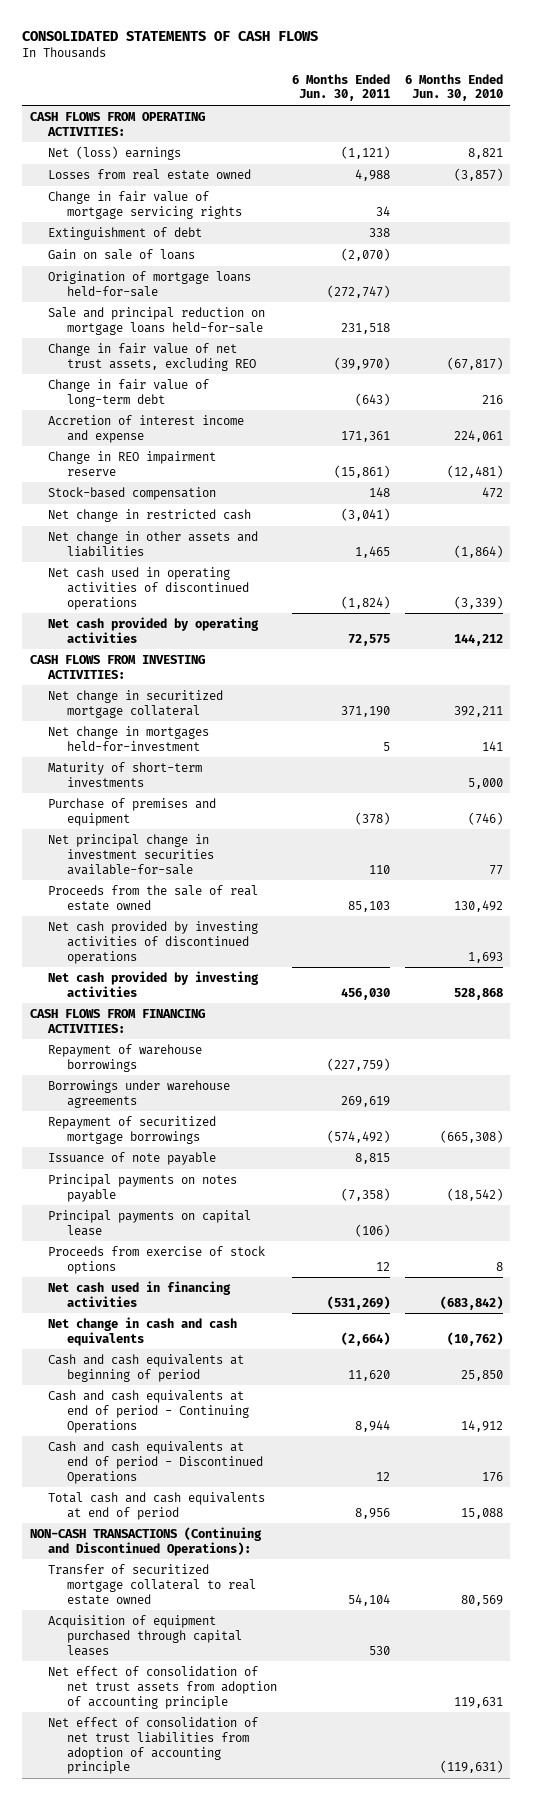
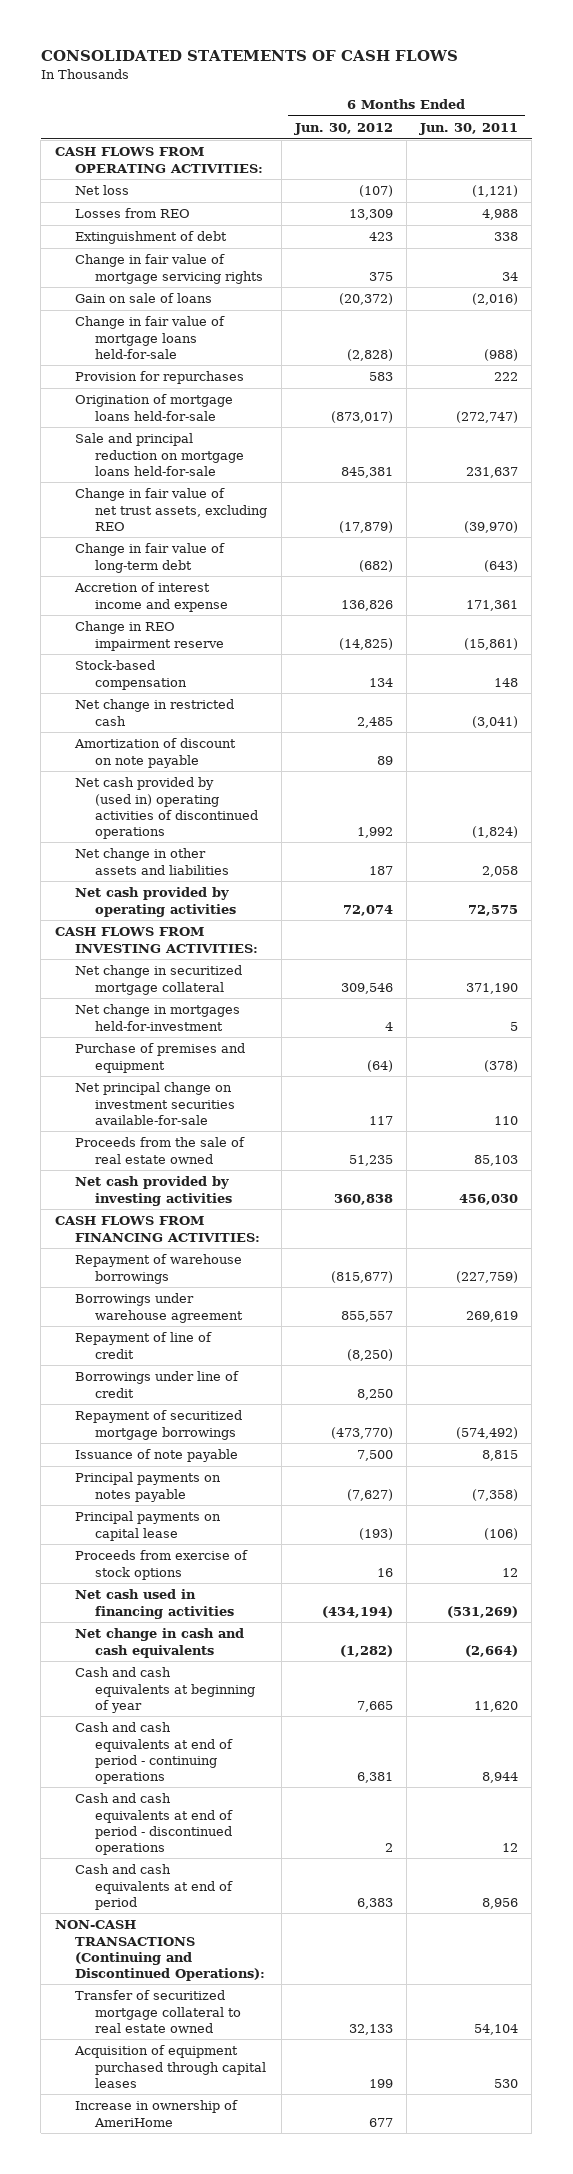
- | 6 Months Ended Jun. 30, 2011 | 6 Months Ended Jun. 30, 2010
+ | 6 Months Ended Jun. 30, 2012 | 6 Months Ended Jun. 30, 2011
- Net (loss) earnings | (1,121) | 8,821
- Losses from real estate owned | 4,988 | (3,857)
+ Net loss | (107) | (1,121)
+ Losses from REO | 13,309 | 4,988
- Gain on sale of loans | (2,070) |
moved down: Change in fair value of mortgage servicing rights | 375 | 34
+ Gain on sale of loans | (20,372) | (2,016)
+ Change in fair value of mortgage loans held-for-sale | (2,828) | (988)
+ Provision for repurchases | 583 | 222
- Sale and principal reduction on mortgage loans held-for-sale | 231,518 |
+ Sale and principal reduction on mortgage loans held-for-sale | 845,381 | 231,637
- Net change in other assets and liabilities | 1,465 | (1,864)
- Net cash used in operating activities of discontinued operations | (1,824) | (3,339)
+ Amortization of discount on note payable | 89 |
+ Net cash provided by (used in) operating activities of discontinued operations | 1,992 | (1,824)
+ Net change in other assets and liabilities | 187 | 2,058
- Maturity of short-term investments | | 5,000
- Net principal change in investment securities available-for-sale | 110 | 77
+ Net principal change on investment securities available-for-sale | 117 | 110
- Net cash provided by investing activities of discontinued operations | | 1,693
- Borrowings under warehouse agreements | 269,619 |
+ Borrowings under warehouse agreement | 855,557 | 269,619
+ Repayment of line of credit | (8,250) |
+ Borrowings under line of credit | 8,250 |
- Cash and cash equivalents at beginning of period | 11,620 | 25,850
- Cash and cash equivalents at end of period - Continuing Operations | 8,944 | 14,912
- Cash and cash equivalents at end of period - Discontinued Operations | 12 | 176
- Total cash and cash equivalents at end of period | 8,956 | 15,088
+ Cash and cash equivalents at beginning of year | 7,665 | 11,620
+ Cash and cash equivalents at end of period - continuing operations | 6,381 | 8,944
+ Cash and cash equivalents at end of period - discontinued operations | 2 | 12
+ Cash and cash equivalents at end of period | 6,383 | 8,956
- Net effect of consolidation of net trust assets from adoption of accounting principle | | 119,631
- Net effect of consolidation of net trust liabilities from adoption of accounting principle | | (119,631)
+ Increase in ownership of AmeriHome | 677 |

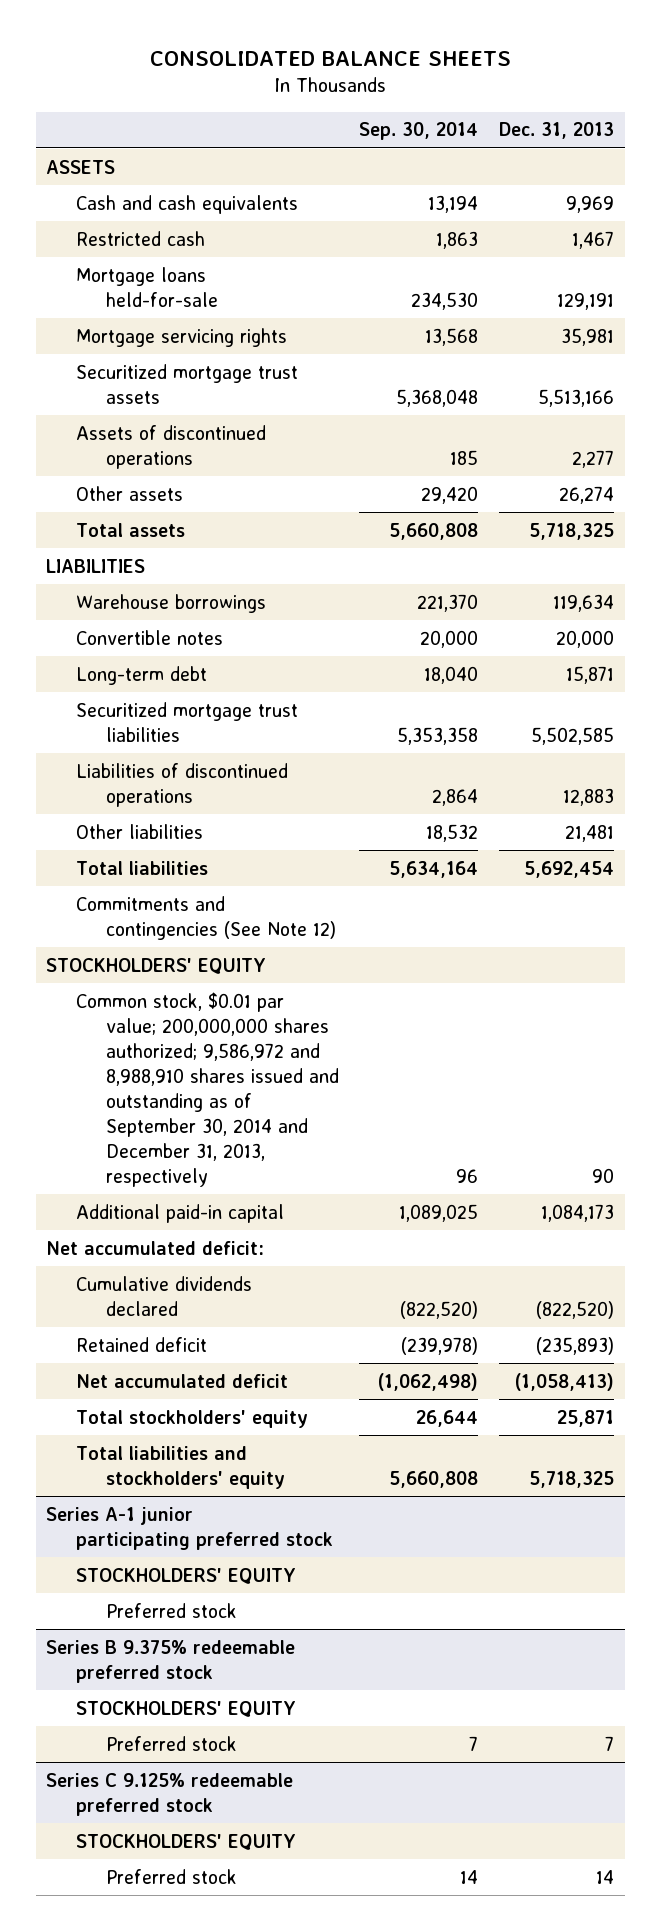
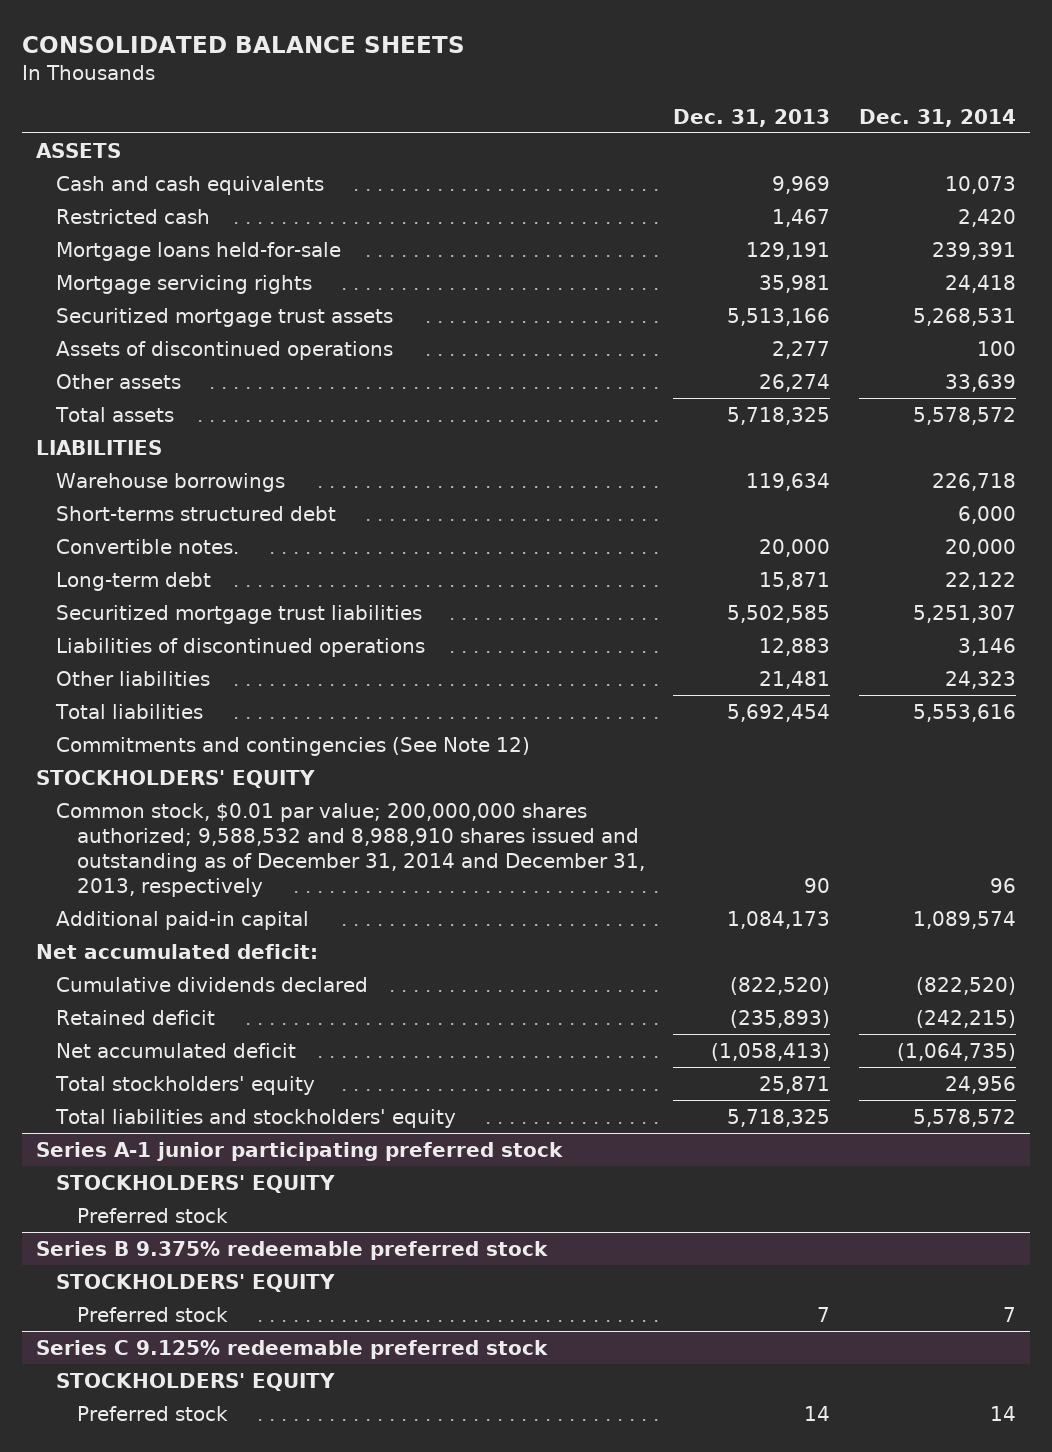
- | Sep. 30, 2014 | Dec. 31, 2013
+ | Dec. 31, 2013 | Dec. 31, 2014
- Convertible notes | 20,000 | 20,000
+ Short-terms structured debt | | 6,000
+ Convertible notes. | 20,000 | 20,000
- Common stock, $0.01 par value; 200,000,000 shares authorized; 9,586,972 and 8,988,910 shares issued and outstanding as of September 30, 2014 and December 31, 2013, respectively | 96 | 90
+ Common stock, $0.01 par value; 200,000,000 shares authorized; 9,588,532 and 8,988,910 shares issued and outstanding as of December 31, 2014 and December 31, 2013, respectively | 90 | 96

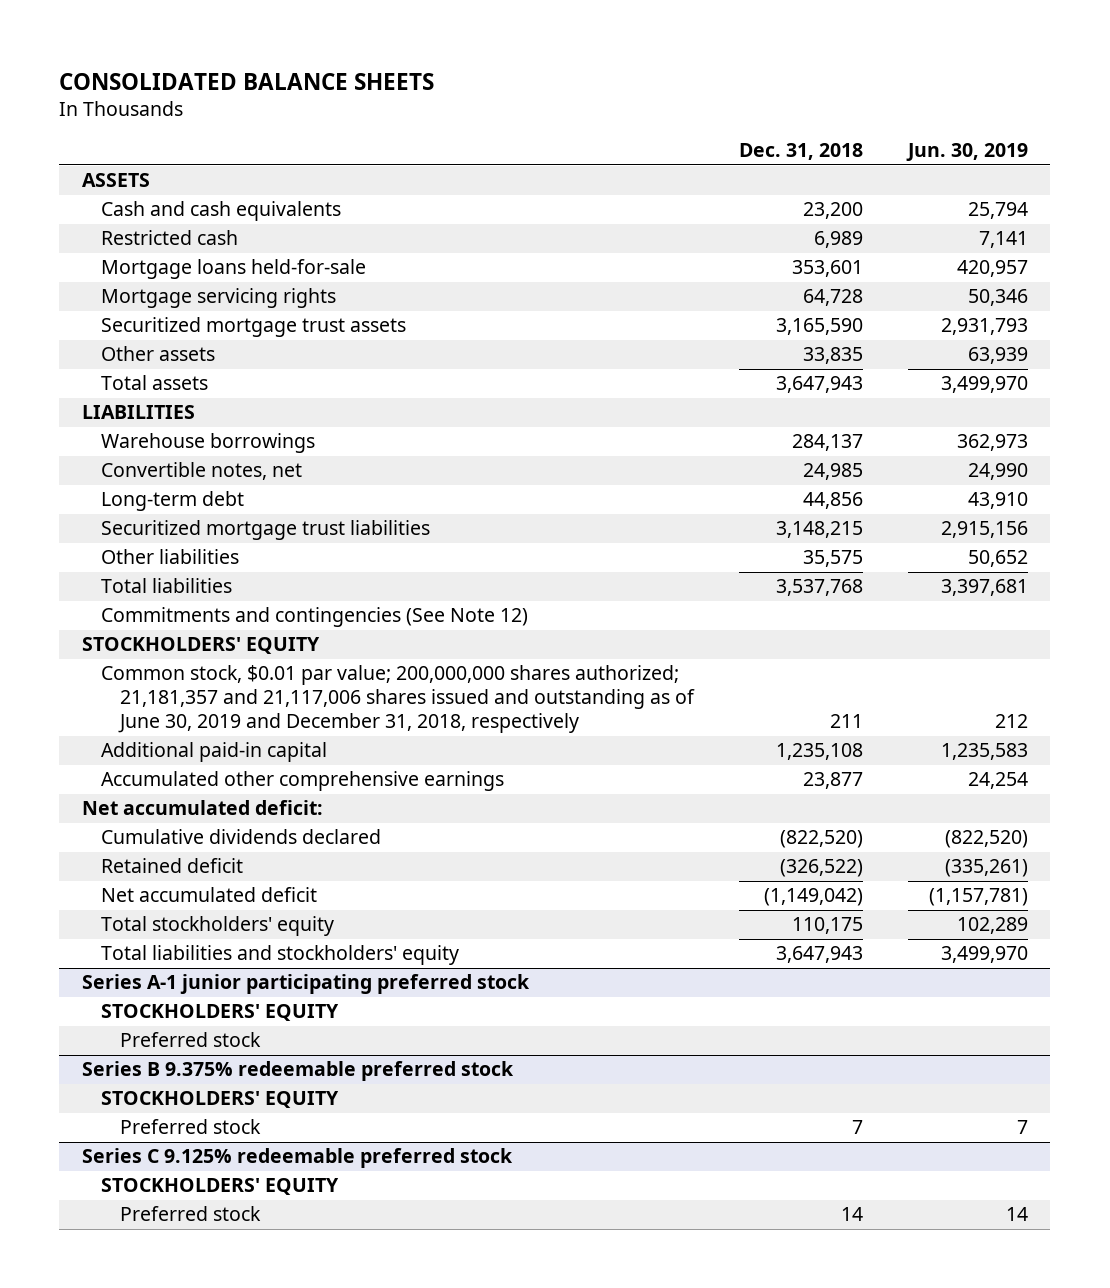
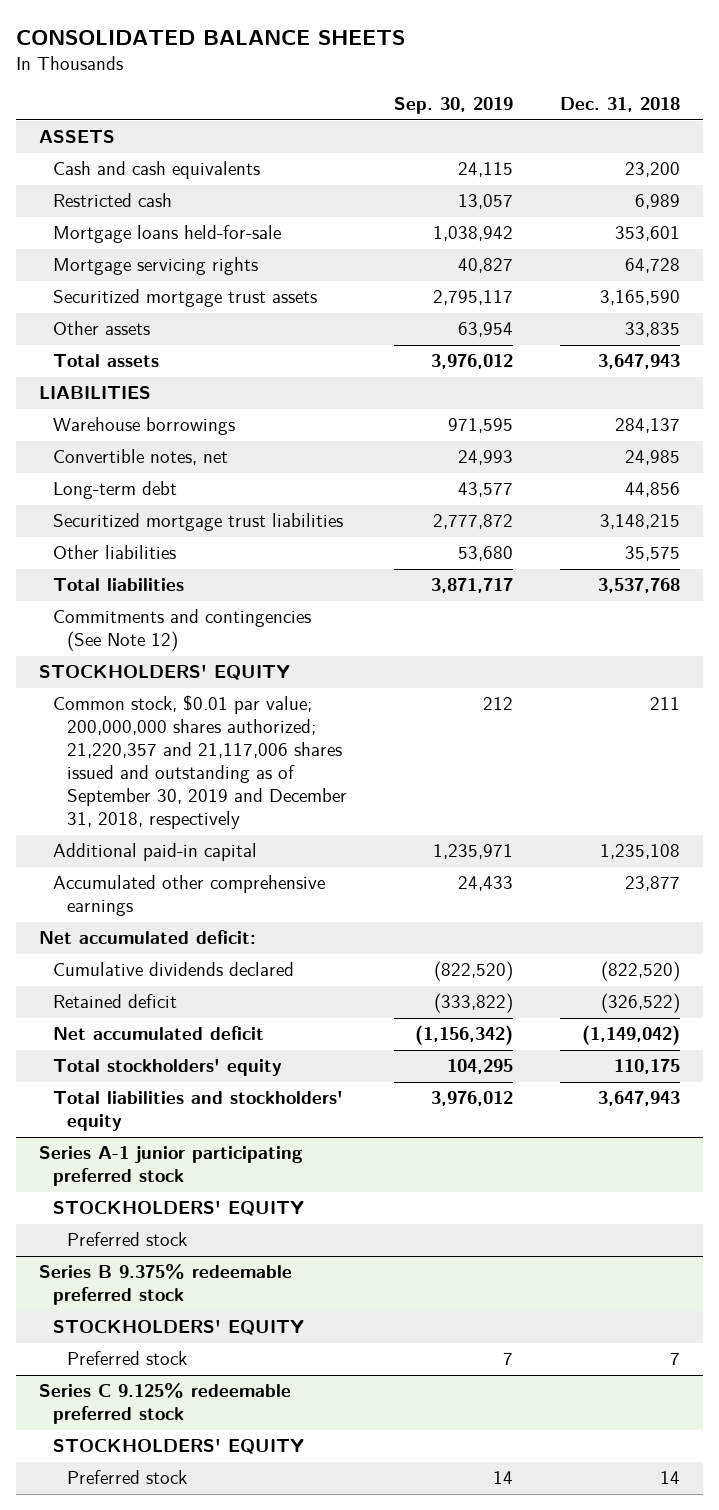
- | Dec. 31, 2018 | Jun. 30, 2019
+ | Sep. 30, 2019 | Dec. 31, 2018
- Common stock, $0.01 par value; 200,000,000 shares authorized; 21,181,357 and 21,117,006 shares issued and outstanding as of June 30, 2019 and December 31, 2018, respectively | 211 | 212
+ Common stock, $0.01 par value; 200,000,000 shares authorized; 21,220,357 and 21,117,006 shares issued and outstanding as of September 30, 2019 and December 31, 2018, respectively | 212 | 211

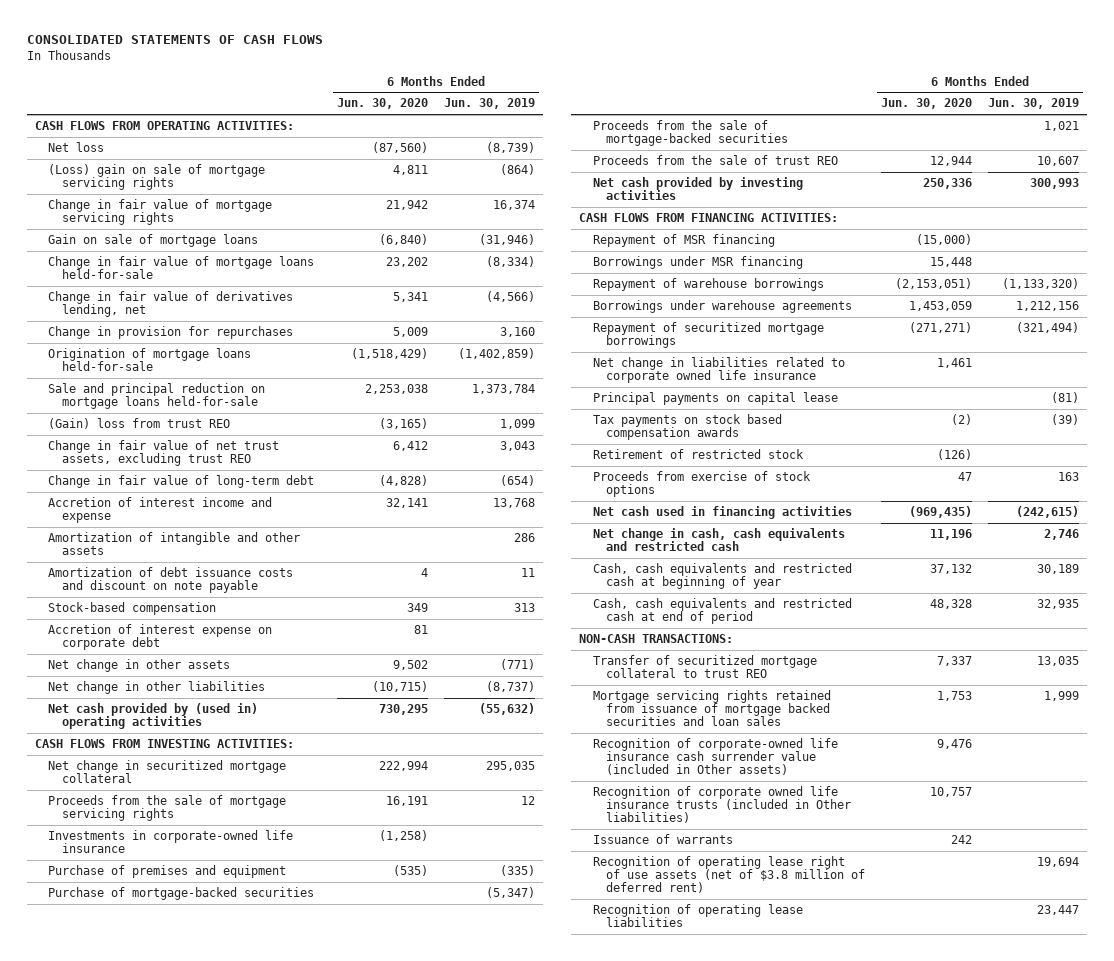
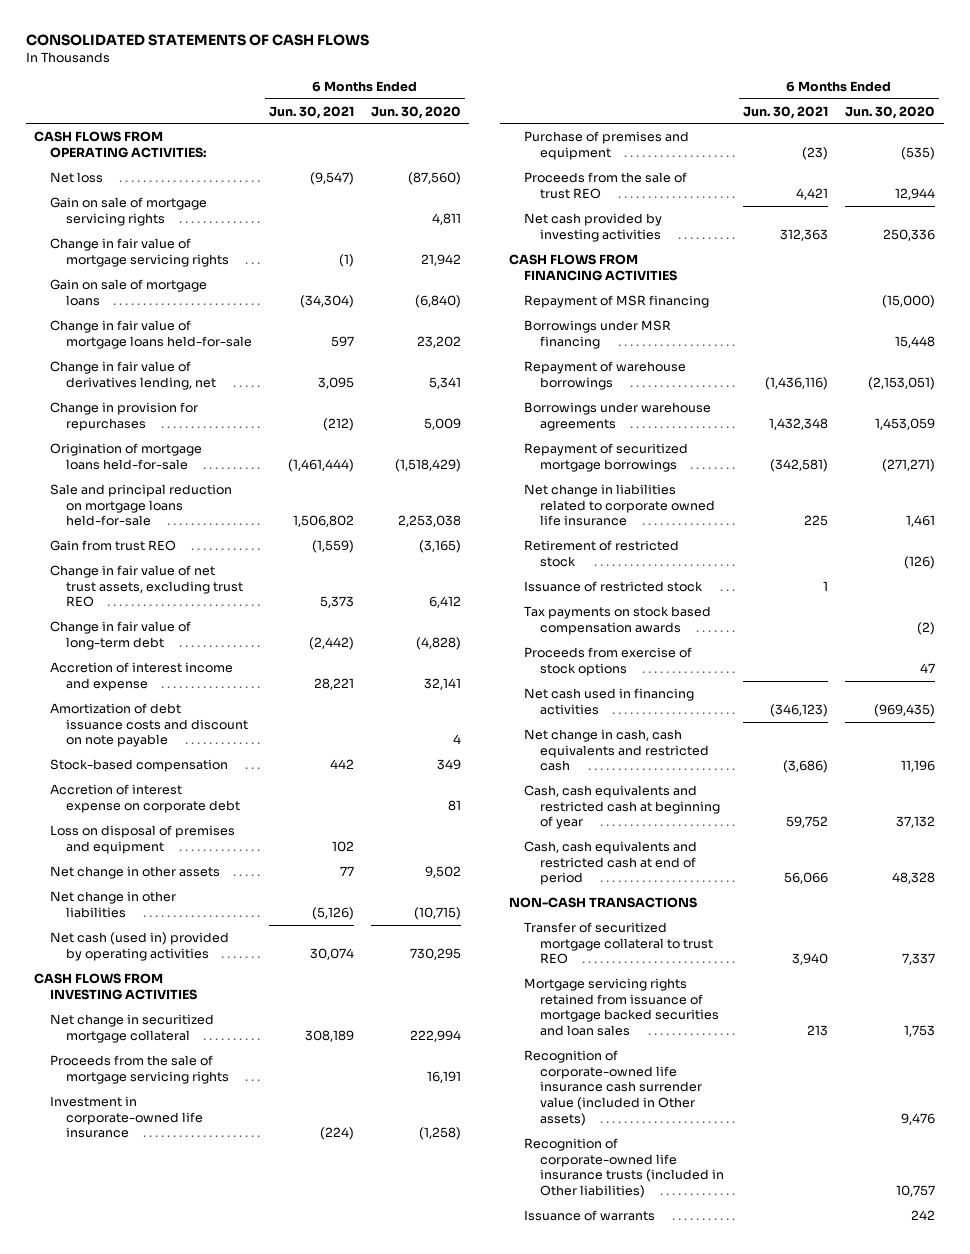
- | 6 Months Ended Jun. 30, 2020 | 6 Months Ended Jun. 30, 2019
+ | 6 Months Ended Jun. 30, 2021 | 6 Months Ended Jun. 30, 2020
- (Loss) gain on sale of mortgage servicing rights | 4,811 | (864)
+ Gain on sale of mortgage servicing rights | | 4,811
- (Gain) loss from trust REO | (3,165) | 1,099
+ Gain from trust REO | (1,559) | (3,165)
- Amortization of intangible and other assets | | 286
+ Loss on disposal of premises and equipment | 102 |
- Net cash provided by (used in) operating activities | 730,295 | (55,632)
- CASH FLOWS FROM INVESTING ACTIVITIES:
+ Net cash (used in) provided by operating activities | 30,074 | 730,295
+ CASH FLOWS FROM INVESTING ACTIVITIES
- Investments in corporate-owned life insurance | (1,258) |
+ Investment in corporate-owned life insurance | (224) | (1,258)
- Purchase of mortgage-backed securities | | (5,347)
- Proceeds from the sale of mortgage-backed securities | | 1,021
- CASH FLOWS FROM FINANCING ACTIVITIES:
+ CASH FLOWS FROM FINANCING ACTIVITIES
- Principal payments on capital lease | | (81)
+ Issuance of restricted stock | 1 |
moved down: Tax payments on stock based compensation awards | | (2)
- NON-CASH TRANSACTIONS:
+ NON-CASH TRANSACTIONS
- Recognition of corporate owned life insurance trusts (included in Other liabilities) | 10,757 |
+ Recognition of corporate-owned life insurance trusts (included in Other liabilities) | | 10,757
- Recognition of operating lease right of use assets (net of $3.8 million of deferred rent) | | 19,694
- Recognition of operating lease liabilities | | 23,447

